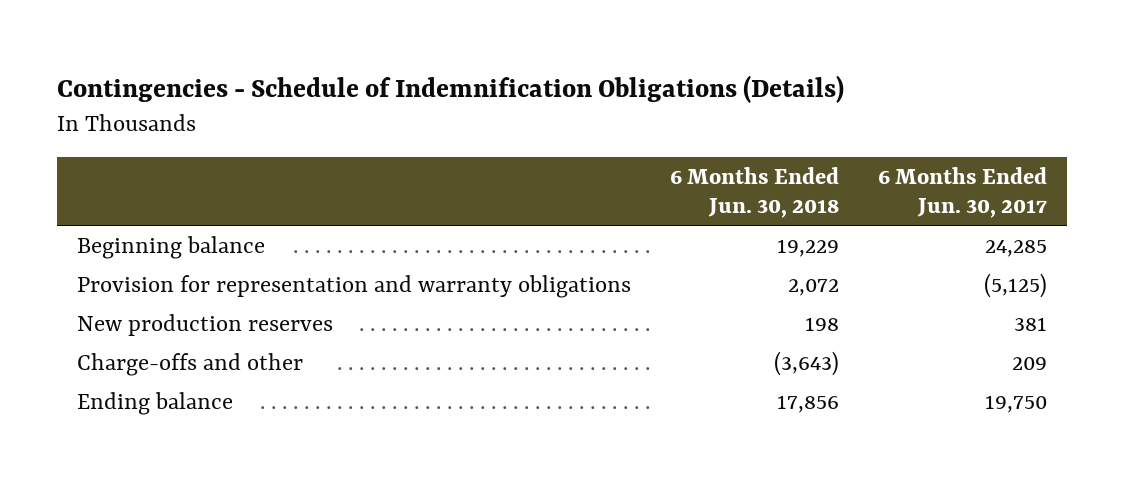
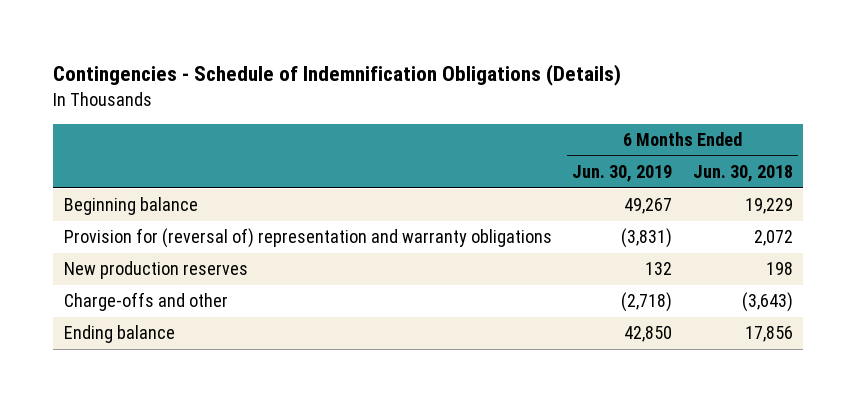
- | 6 Months Ended Jun. 30, 2018 | 6 Months Ended Jun. 30, 2017
+ | 6 Months Ended Jun. 30, 2019 | 6 Months Ended Jun. 30, 2018
- Provision for representation and warranty obligations | 2,072 | (5,125)
+ Provision for (reversal of) representation and warranty obligations | (3,831) | 2,072

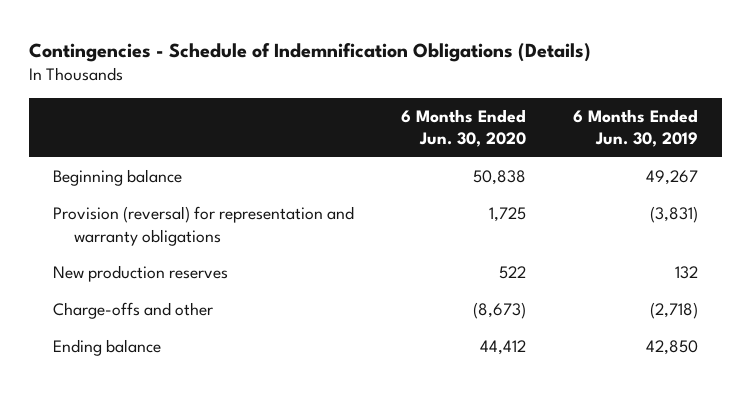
- | 6 Months Ended Jun. 30, 2019 | 6 Months Ended Jun. 30, 2018
+ | 6 Months Ended Jun. 30, 2020 | 6 Months Ended Jun. 30, 2019
- Provision for (reversal of) representation and warranty obligations | (3,831) | 2,072
+ Provision (reversal) for representation and warranty obligations | 1,725 | (3,831)

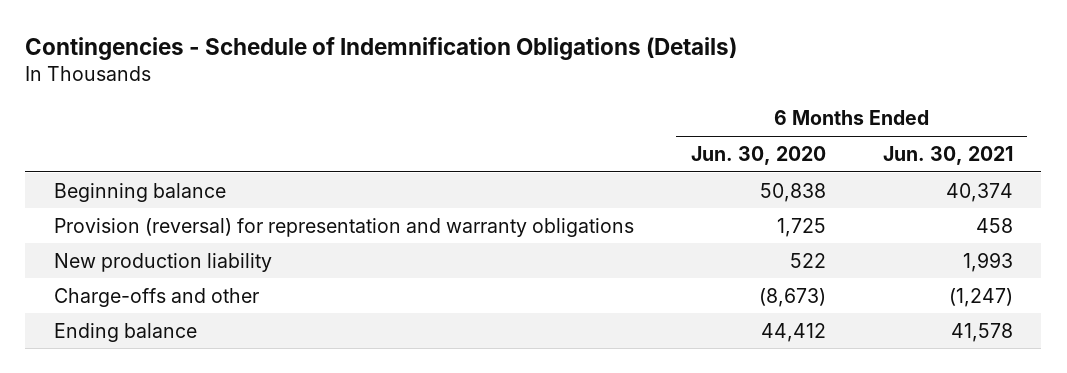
- | 6 Months Ended Jun. 30, 2020 | 6 Months Ended Jun. 30, 2019
+ | 6 Months Ended Jun. 30, 2020 | 6 Months Ended Jun. 30, 2021
- New production reserves | 522 | 132
+ New production liability | 522 | 1,993

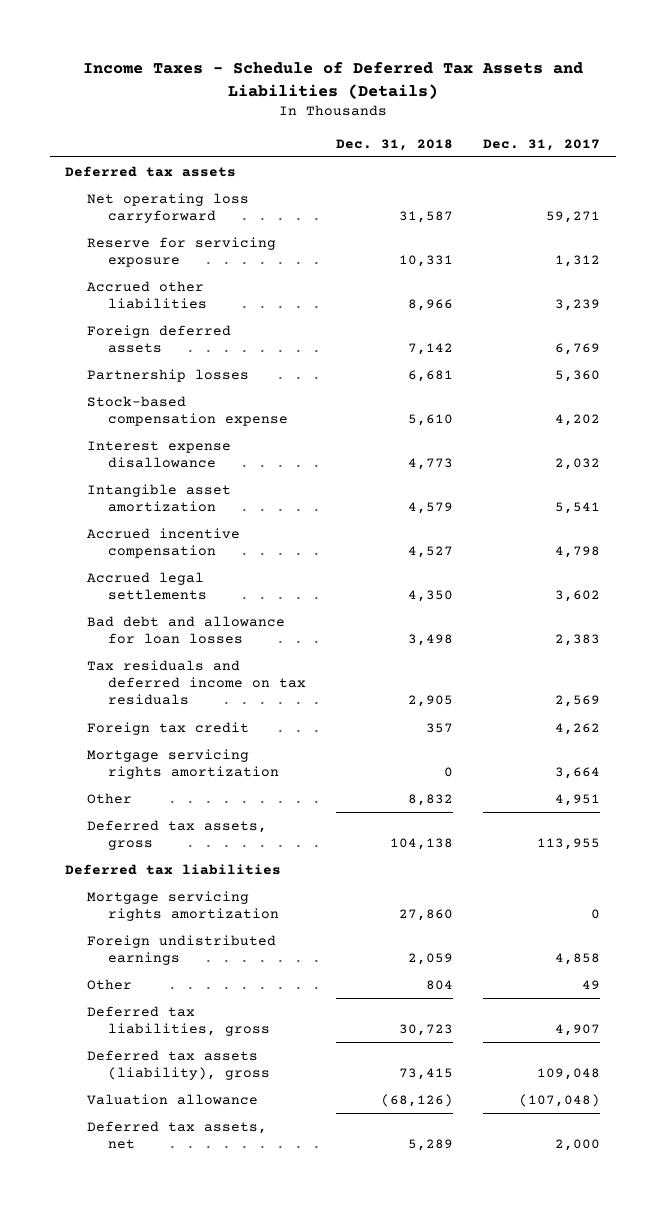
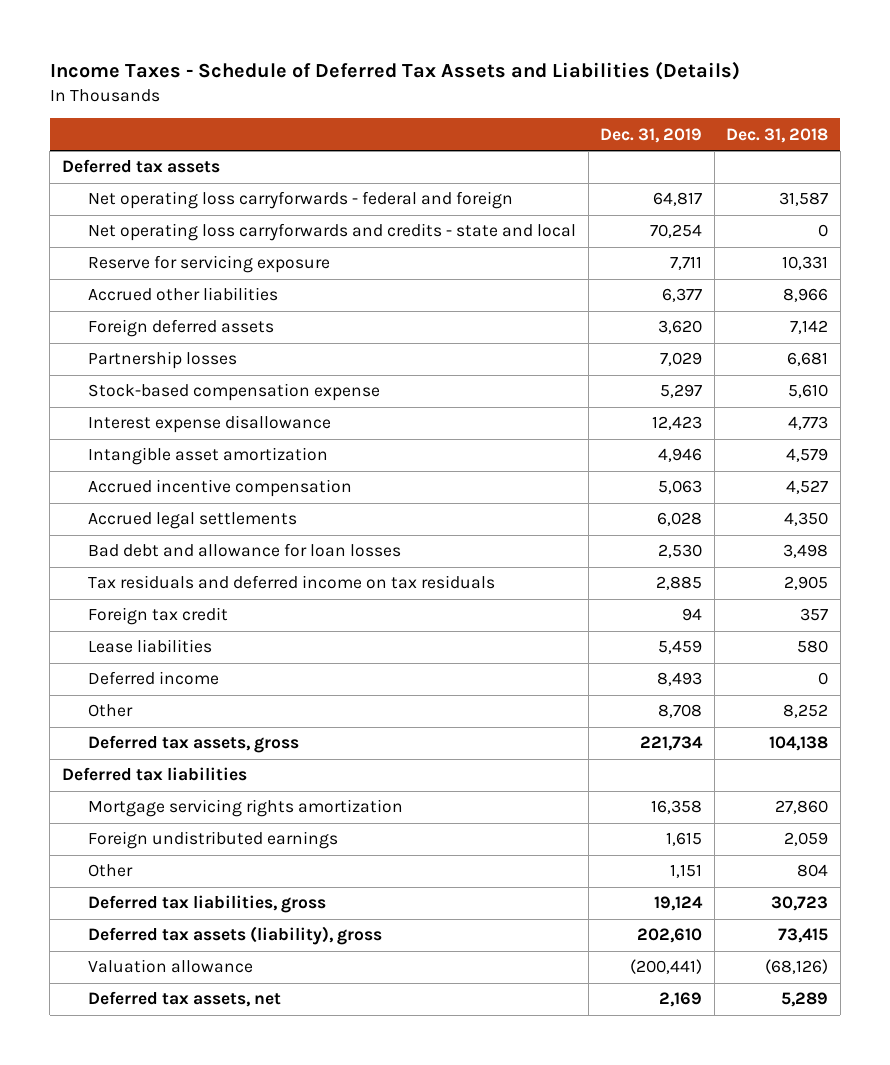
- | Dec. 31, 2018 | Dec. 31, 2017
+ | Dec. 31, 2019 | Dec. 31, 2018
- Net operating loss carryforward | 31,587 | 59,271
+ Net operating loss carryforwards - federal and foreign | 64,817 | 31,587
+ Net operating loss carryforwards and credits - state and local | 70,254 | 0
- Mortgage servicing rights amortization | 0 | 3,664
- Other | 8,832 | 4,951
+ Lease liabilities | 5,459 | 580
+ Deferred income | 8,493 | 0
+ Other | 8,708 | 8,252

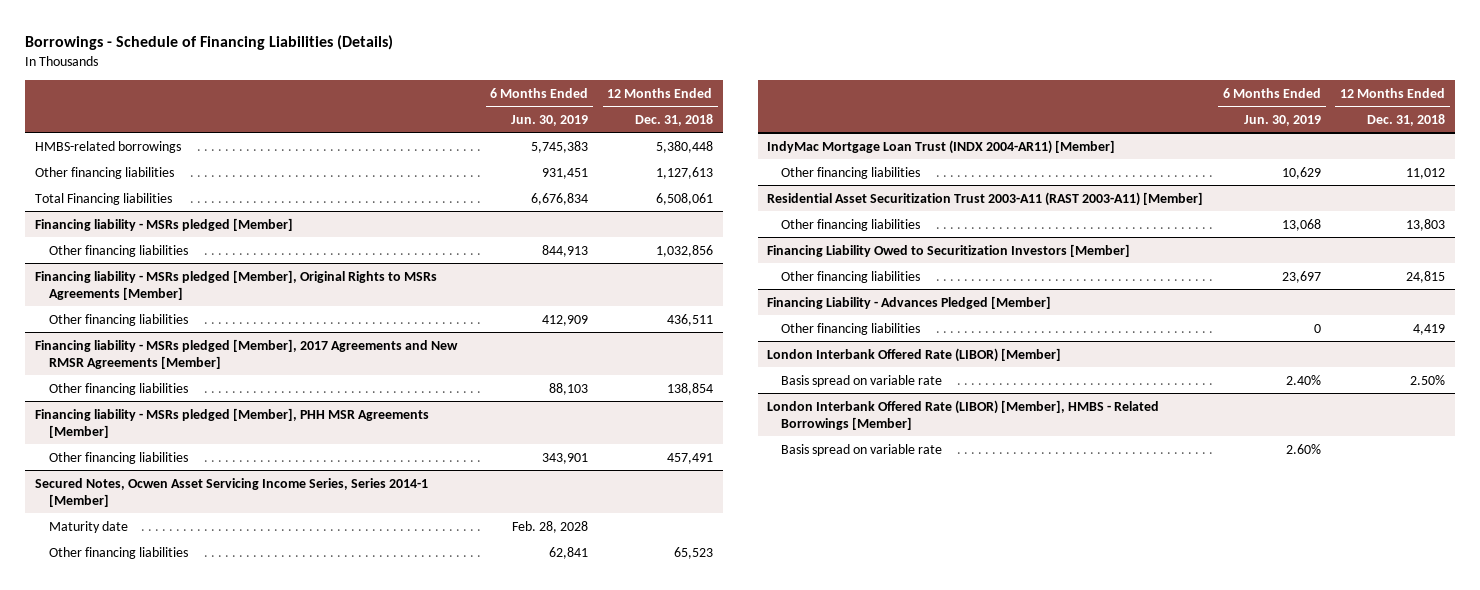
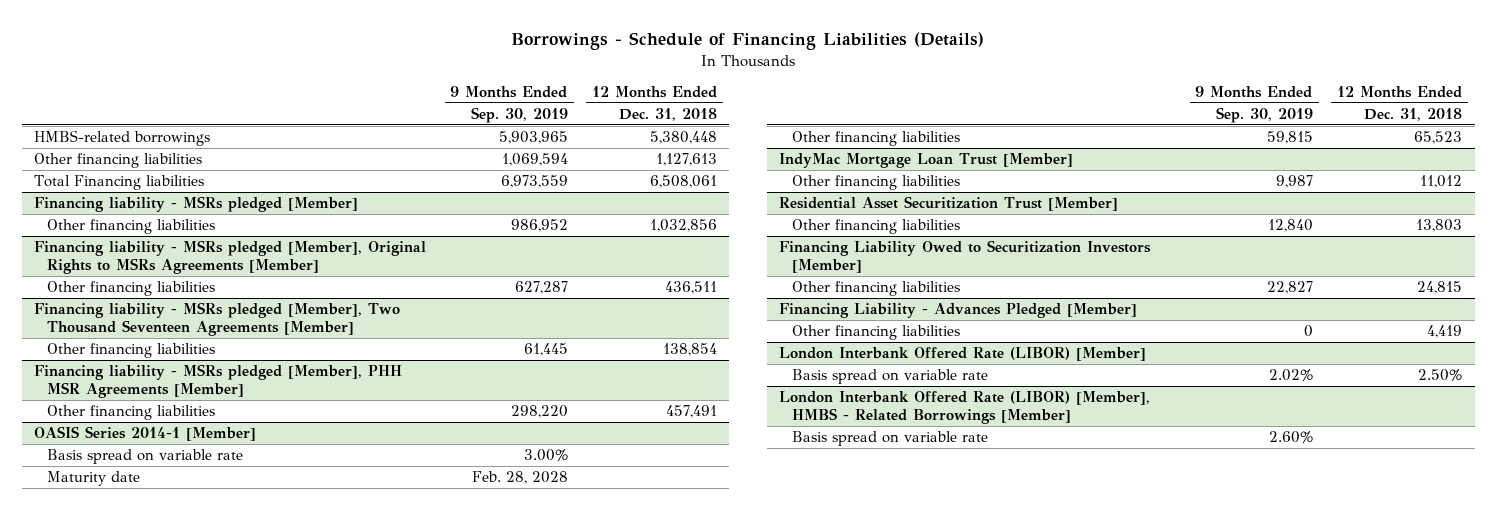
- | 6 Months Ended Jun. 30, 2019 | 12 Months Ended Dec. 31, 2018
+ | 9 Months Ended Sep. 30, 2019 | 12 Months Ended Dec. 31, 2018
- Financing liability - MSRs pledged [Member], 2017 Agreements and New RMSR Agreements [Member]
+ Financing liability - MSRs pledged [Member], Two Thousand Seventeen Agreements [Member]
- Secured Notes, Ocwen Asset Servicing Income Series, Series 2014-1 [Member]
+ OASIS Series 2014-1 [Member]
+ Basis spread on variable rate | 3.00% |
- IndyMac Mortgage Loan Trust (INDX 2004-AR11) [Member]
+ IndyMac Mortgage Loan Trust [Member]
- Residential Asset Securitization Trust 2003-A11 (RAST 2003-A11) [Member]
+ Residential Asset Securitization Trust [Member]

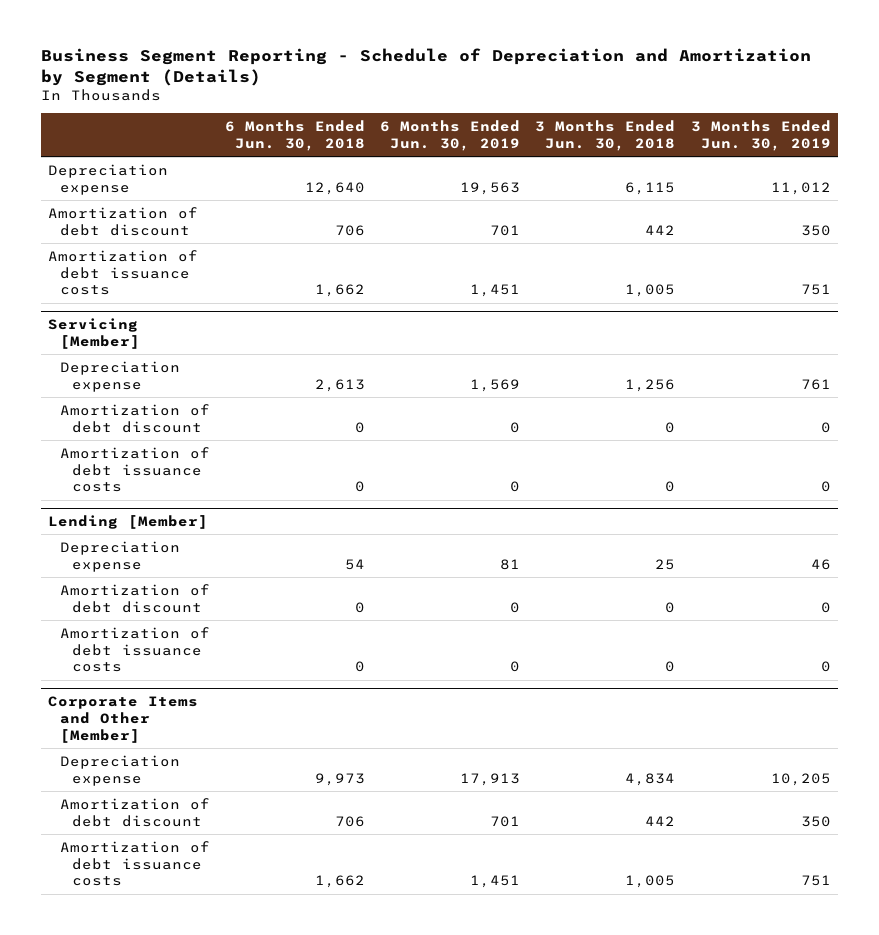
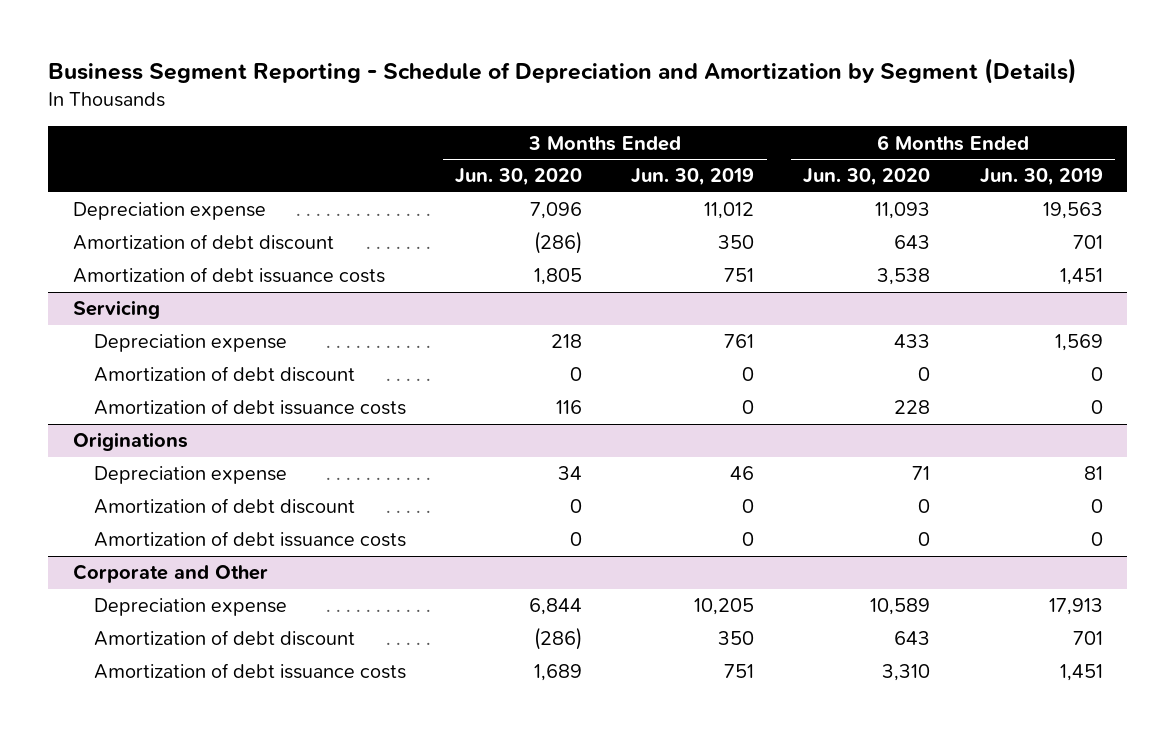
- | 6 Months Ended Jun. 30, 2018 | 6 Months Ended Jun. 30, 2019 | 3 Months Ended Jun. 30, 2018 | 3 Months Ended Jun. 30, 2019
+ | 3 Months Ended Jun. 30, 2020 | 3 Months Ended Jun. 30, 2019 | 6 Months Ended Jun. 30, 2020 | 6 Months Ended Jun. 30, 2019
- Servicing [Member]
+ Servicing
- Lending [Member]
+ Originations
- Corporate Items and Other [Member]
+ Corporate and Other

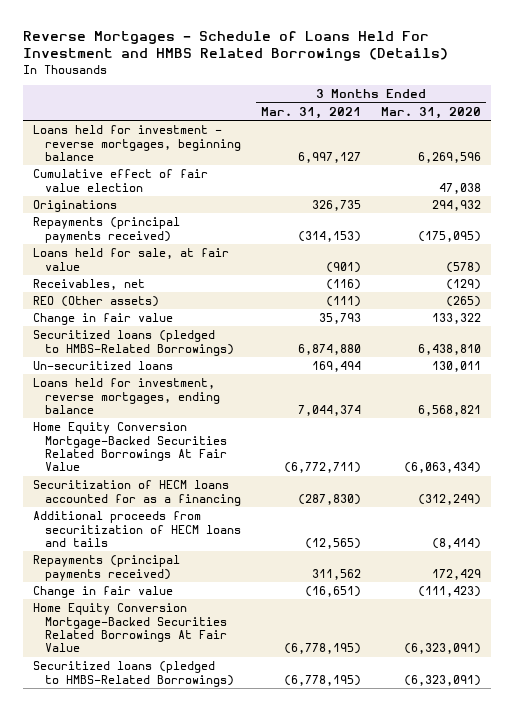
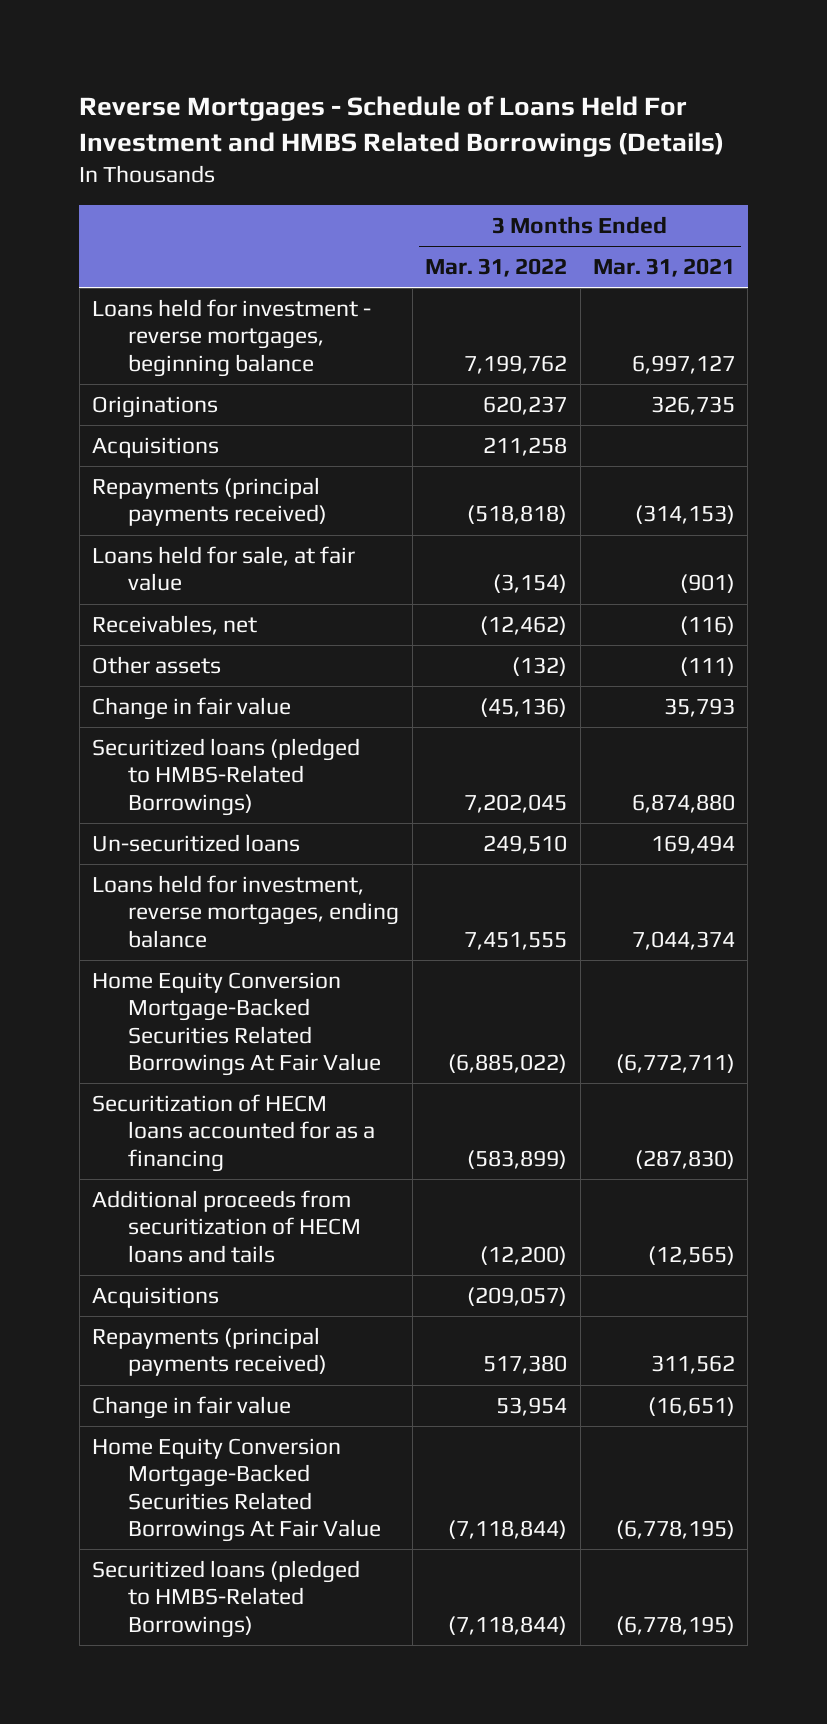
- | 3 Months Ended Mar. 31, 2021 | 3 Months Ended Mar. 31, 2020
+ | 3 Months Ended Mar. 31, 2022 | 3 Months Ended Mar. 31, 2021
- Cumulative effect of fair value election | | 47,038
+ Acquisitions | 211,258 |
- REO (Other assets) | (111) | (265)
+ Other assets | (132) | (111)
+ Acquisitions | (209,057) |

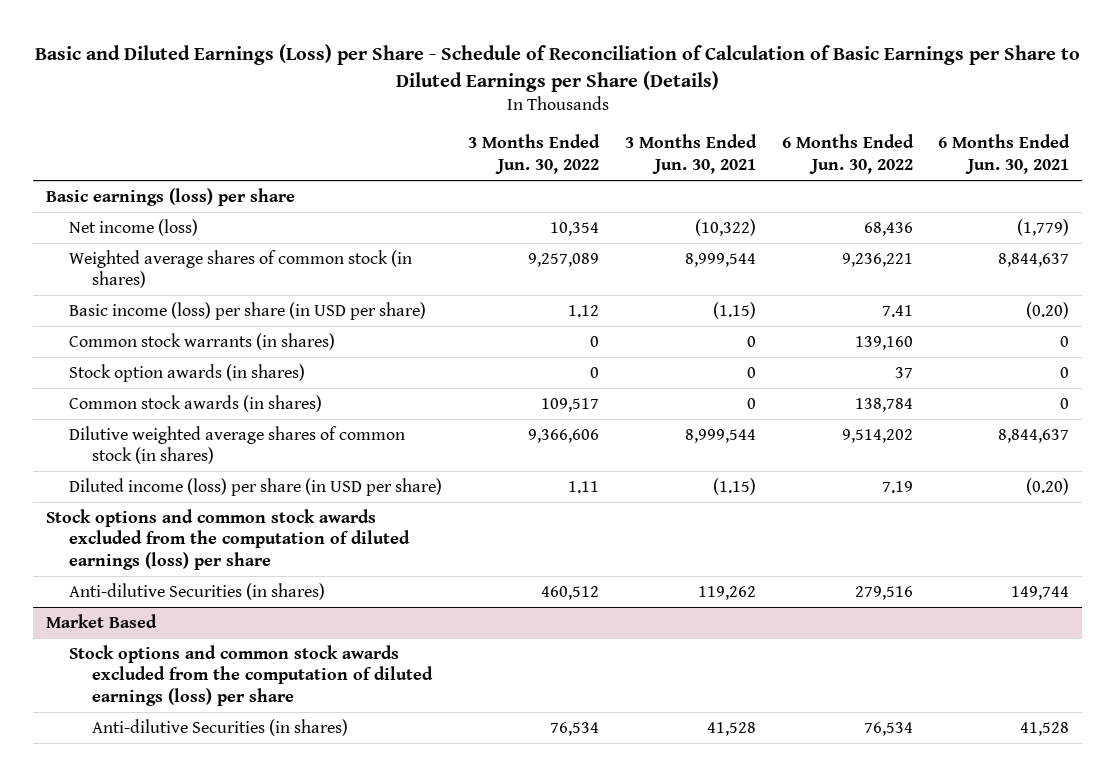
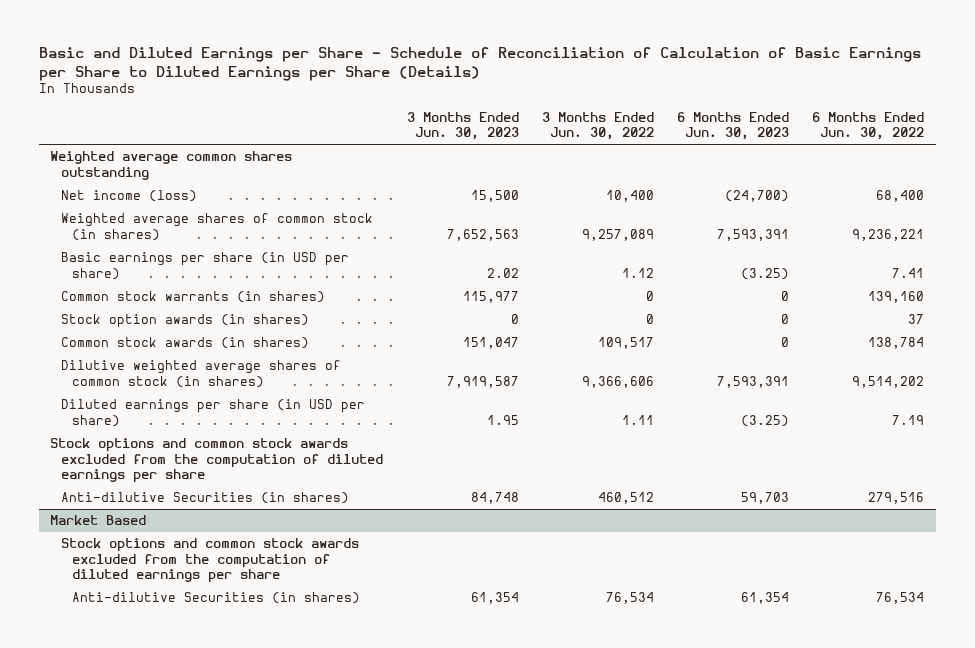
- Basic and Diluted Earnings (Loss) per Share - Schedule of Reconciliation of Calculation of Basic Earnings per Share to Diluted Earnings per Share (Details)
+ Basic and Diluted Earnings per Share - Schedule of Reconciliation of Calculation of Basic Earnings per Share to Diluted Earnings per Share (Details)
- | 3 Months Ended Jun. 30, 2022 | 3 Months Ended Jun. 30, 2021 | 6 Months Ended Jun. 30, 2022 | 6 Months Ended Jun. 30, 2021
+ | 3 Months Ended Jun. 30, 2023 | 3 Months Ended Jun. 30, 2022 | 6 Months Ended Jun. 30, 2023 | 6 Months Ended Jun. 30, 2022
- Basic earnings (loss) per share
- Net income (loss) | 10,354 | (10,322) | 68,436 | (1,779)
+ Weighted average common shares outstanding
+ Net income (loss) | 15,500 | 10,400 | (24,700) | 68,400
- Basic income (loss) per share (in USD per share) | 1.12 | (1.15) | 7.41 | (0.20)
+ Basic earnings per share (in USD per share) | 2.02 | 1.12 | (3.25) | 7.41
- Diluted income (loss) per share (in USD per share) | 1.11 | (1.15) | 7.19 | (0.20)
- Stock options and common stock awards excluded from the computation of diluted earnings (loss) per share
+ Diluted earnings per share (in USD per share) | 1.95 | 1.11 | (3.25) | 7.19
+ Stock options and common stock awards excluded from the computation of diluted earnings per share
@ Market Based
- Stock options and common stock awards excluded from the computation of diluted earnings (loss) per share
+ Stock options and common stock awards excluded from the computation of diluted earnings per share

